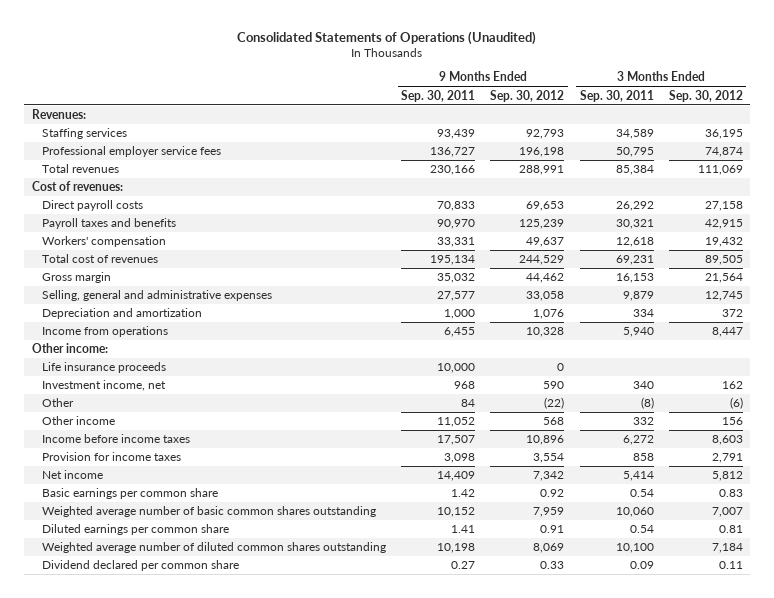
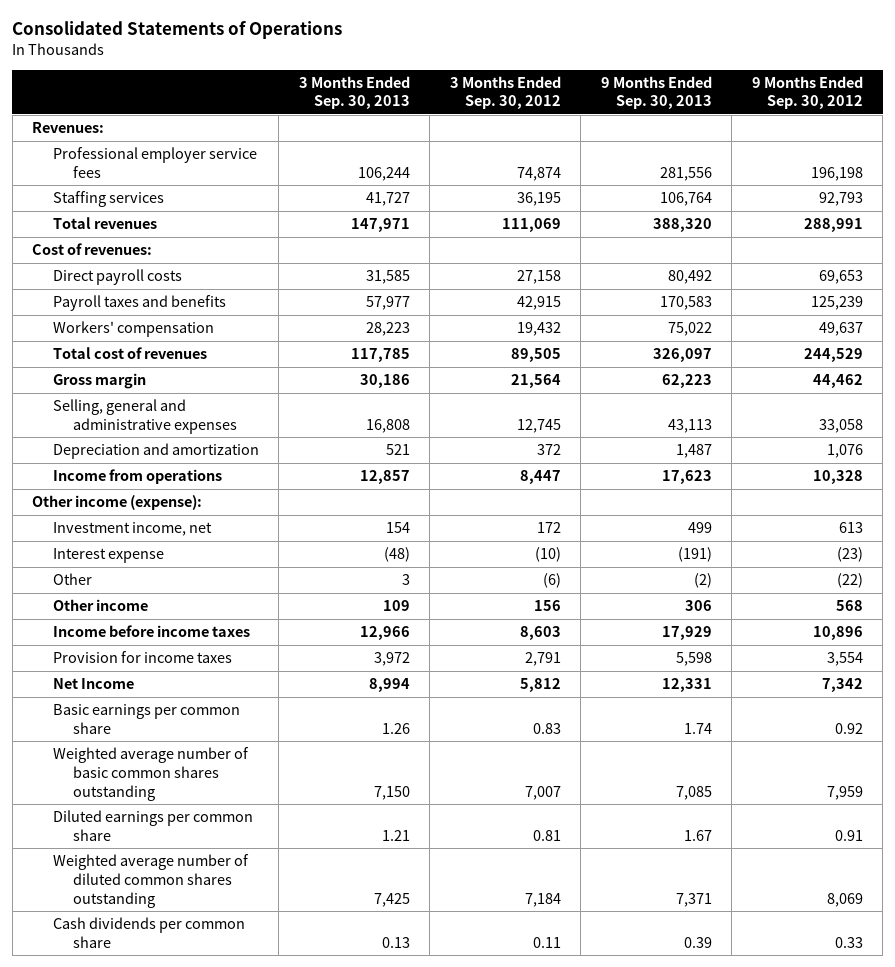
- Consolidated Statements of Operations (Unaudited)
+ Consolidated Statements of Operations
- | 9 Months Ended Sep. 30, 2011 | 9 Months Ended Sep. 30, 2012 | 3 Months Ended Sep. 30, 2011 | 3 Months Ended Sep. 30, 2012
+ | 3 Months Ended Sep. 30, 2013 | 3 Months Ended Sep. 30, 2012 | 9 Months Ended Sep. 30, 2013 | 9 Months Ended Sep. 30, 2012
moved down: Staffing services | 41,727 | 36,195 | 106,764 | 92,793
- Other income:
- Life insurance proceeds | 10,000 | 0 | |
- Investment income, net | 968 | 590 | 340 | 162
+ Other income (expense):
+ Investment income, net | 154 | 172 | 499 | 613
+ Interest expense | (48) | (10) | (191) | (23)
- Net income | 14,409 | 7,342 | 5,414 | 5,812
+ Net Income | 8,994 | 5,812 | 12,331 | 7,342
- Dividend declared per common share | 0.27 | 0.33 | 0.09 | 0.11
+ Cash dividends per common share | 0.13 | 0.11 | 0.39 | 0.33

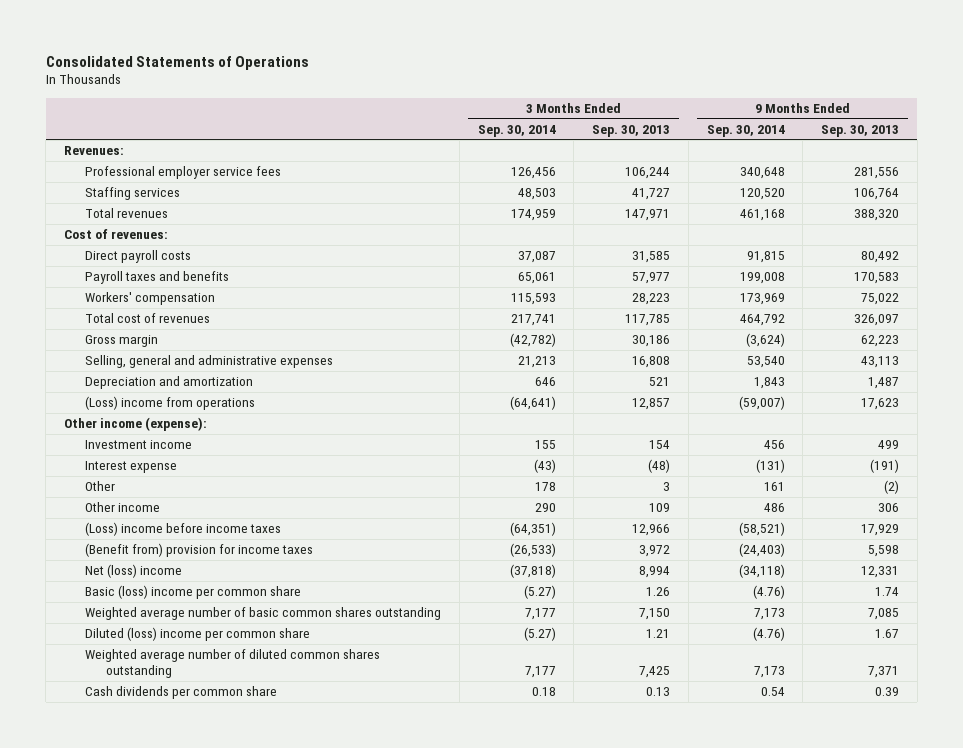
- | 3 Months Ended Sep. 30, 2013 | 3 Months Ended Sep. 30, 2012 | 9 Months Ended Sep. 30, 2013 | 9 Months Ended Sep. 30, 2012
+ | 3 Months Ended Sep. 30, 2014 | 3 Months Ended Sep. 30, 2013 | 9 Months Ended Sep. 30, 2014 | 9 Months Ended Sep. 30, 2013
- Income from operations | 12,857 | 8,447 | 17,623 | 10,328
+ (Loss) income from operations | (64,641) | 12,857 | (59,007) | 17,623
- Investment income, net | 154 | 172 | 499 | 613
+ Investment income | 155 | 154 | 456 | 499
- Income before income taxes | 12,966 | 8,603 | 17,929 | 10,896
- Provision for income taxes | 3,972 | 2,791 | 5,598 | 3,554
- Net Income | 8,994 | 5,812 | 12,331 | 7,342
- Basic earnings per common share | 1.26 | 0.83 | 1.74 | 0.92
+ (Loss) income before income taxes | (64,351) | 12,966 | (58,521) | 17,929
+ (Benefit from) provision for income taxes | (26,533) | 3,972 | (24,403) | 5,598
+ Net (loss) income | (37,818) | 8,994 | (34,118) | 12,331
+ Basic (loss) income per common share | (5.27) | 1.26 | (4.76) | 1.74
- Diluted earnings per common share | 1.21 | 0.81 | 1.67 | 0.91
+ Diluted (loss) income per common share | (5.27) | 1.21 | (4.76) | 1.67

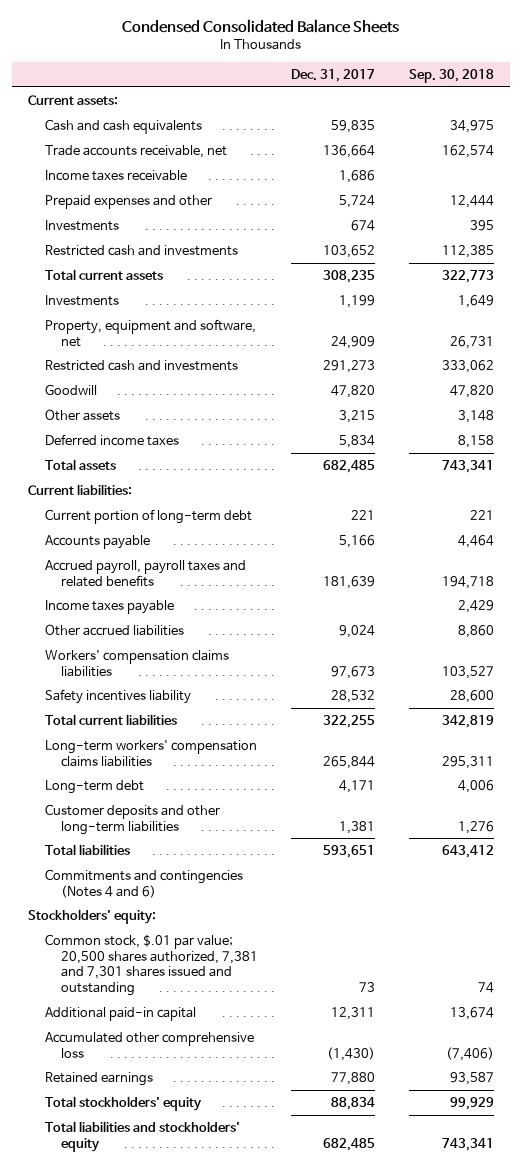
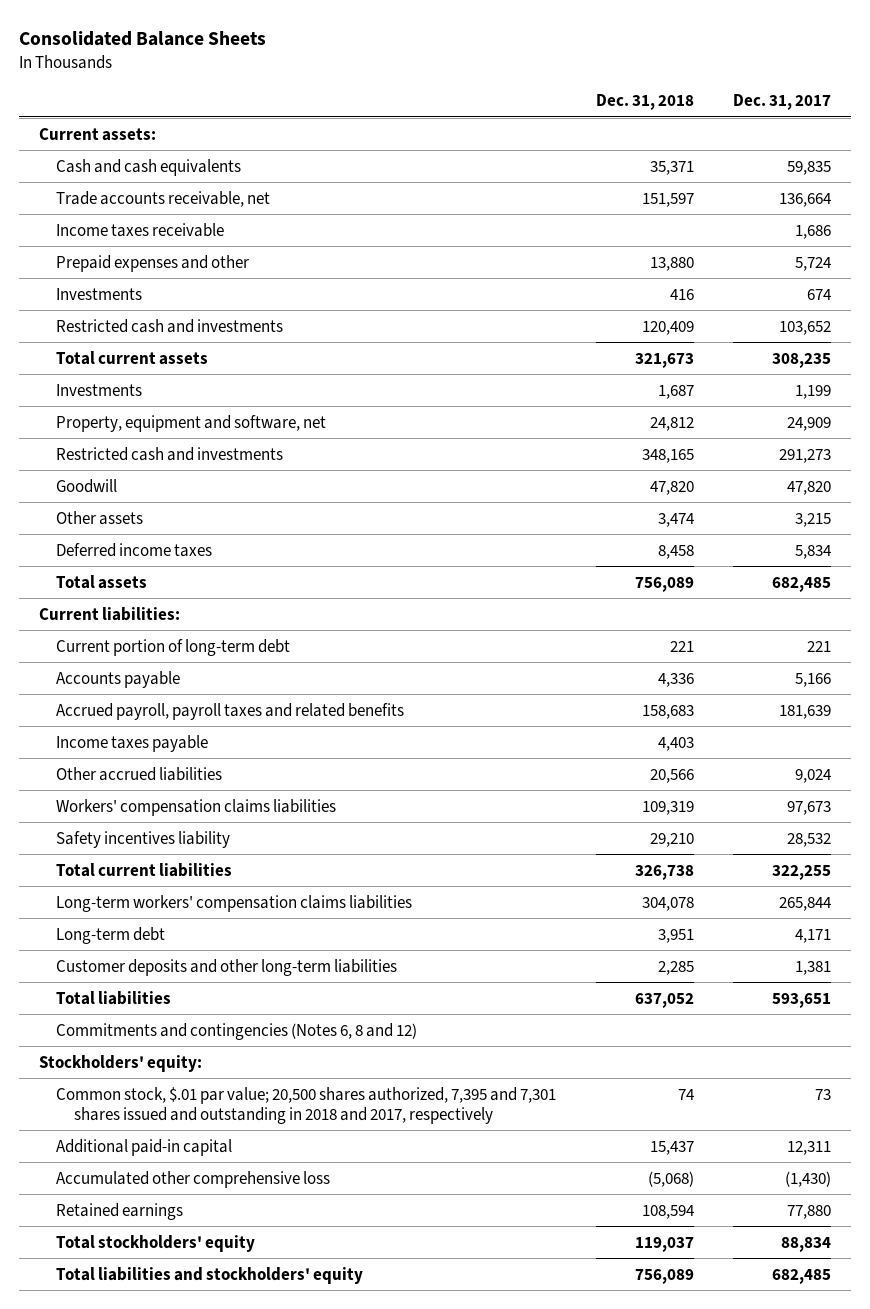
- Condensed Consolidated Balance Sheets
+ Consolidated Balance Sheets
- | Dec. 31, 2017 | Sep. 30, 2018
+ | Dec. 31, 2018 | Dec. 31, 2017
- Commitments and contingencies (Notes 4 and 6)
+ Commitments and contingencies (Notes 6, 8 and 12)
- Common stock, $.01 par value; 20,500 shares authorized, 7,381 and 7,301 shares issued and outstanding | 73 | 74
+ Common stock, $.01 par value; 20,500 shares authorized, 7,395 and 7,301 shares issued and outstanding in 2018 and 2017, respectively | 74 | 73

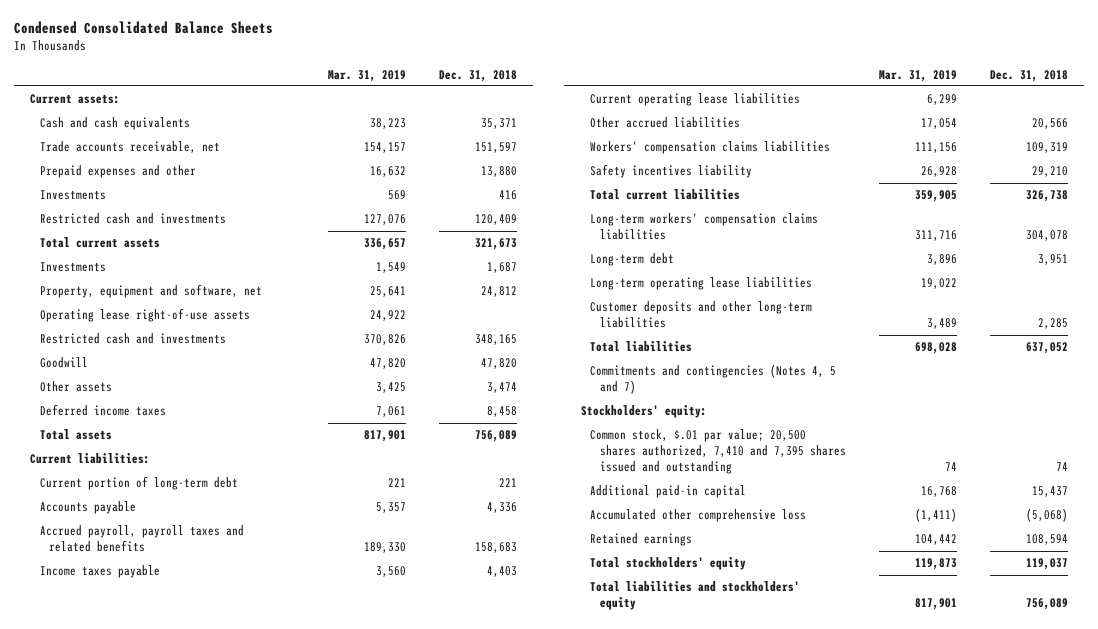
- Consolidated Balance Sheets
+ Condensed Consolidated Balance Sheets
- | Dec. 31, 2018 | Dec. 31, 2017
+ | Mar. 31, 2019 | Dec. 31, 2018
- Income taxes receivable | | 1,686
+ Operating lease right-of-use assets | 24,922 |
+ Current operating lease liabilities | 6,299 |
+ Long-term operating lease liabilities | 19,022 |
- Commitments and contingencies (Notes 6, 8 and 12)
+ Commitments and contingencies (Notes 4, 5 and 7)
- Common stock, $.01 par value; 20,500 shares authorized, 7,395 and 7,301 shares issued and outstanding in 2018 and 2017, respectively | 74 | 73
+ Common stock, $.01 par value; 20,500 shares authorized, 7,410 and 7,395 shares issued and outstanding | 74 | 74

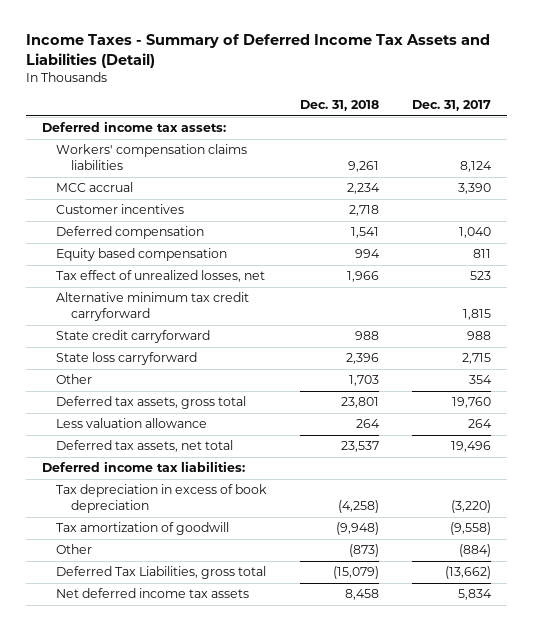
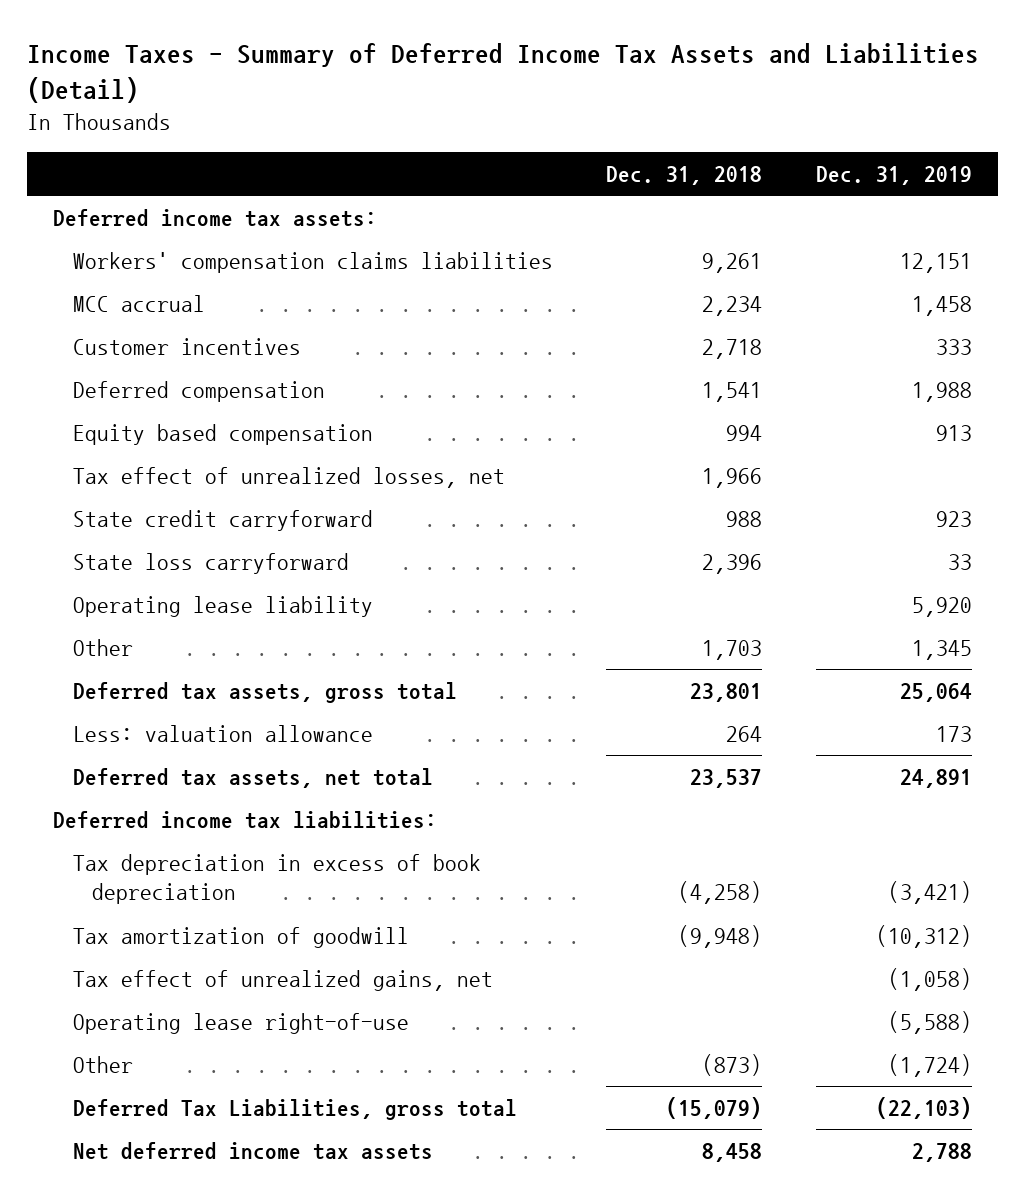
- | Dec. 31, 2018 | Dec. 31, 2017
+ | Dec. 31, 2018 | Dec. 31, 2019
- Alternative minimum tax credit carryforward | | 1,815
+ Operating lease liability | | 5,920
- Less valuation allowance | 264 | 264
+ Less: valuation allowance | 264 | 173
+ Tax effect of unrealized gains, net | | (1,058)
+ Operating lease right-of-use | | (5,588)

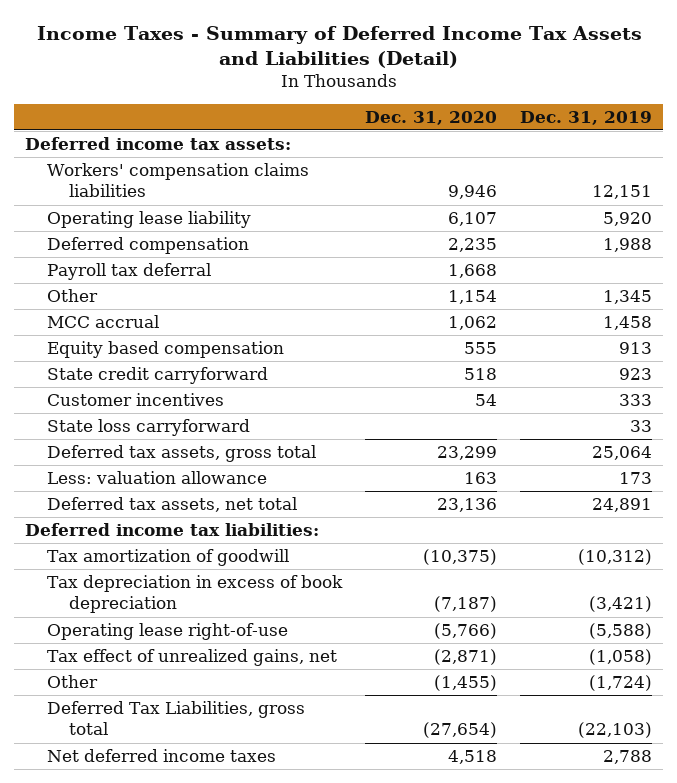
- | Dec. 31, 2018 | Dec. 31, 2019
+ | Dec. 31, 2020 | Dec. 31, 2019
moved up: Operating lease liability | 6,107 | 5,920
+ Payroll tax deferral | 1,668 |
moved up: Other | 1,154 | 1,345
moved down: MCC accrual | 1,062 | 1,458
- Tax effect of unrealized losses, net | 1,966 |
moved down: Customer incentives | 54 | 333
moved down: Tax depreciation in excess of book depreciation | (7,187) | (3,421)
moved down: Tax effect of unrealized gains, net | (2,871) | (1,058)
- Net deferred income tax assets | 8,458 | 2,788
+ Net deferred income taxes | 4,518 | 2,788

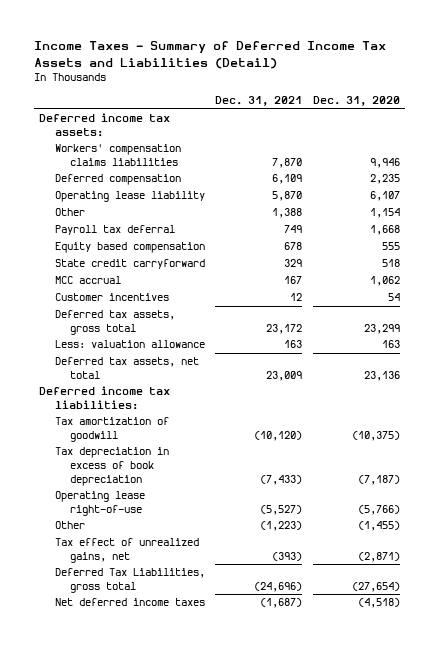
- | Dec. 31, 2020 | Dec. 31, 2019
+ | Dec. 31, 2021 | Dec. 31, 2020
moved down: Operating lease liability | 5,870 | 6,107
moved down: Payroll tax deferral | 749 | 1,668
moved down: MCC accrual | 167 | 1,062
- State loss carryforward | | 33
moved down: Tax effect of unrealized gains, net | (393) | (2,871)
- Net deferred income taxes | 4,518 | 2,788
+ Net deferred income taxes | (1,687) | (4,518)

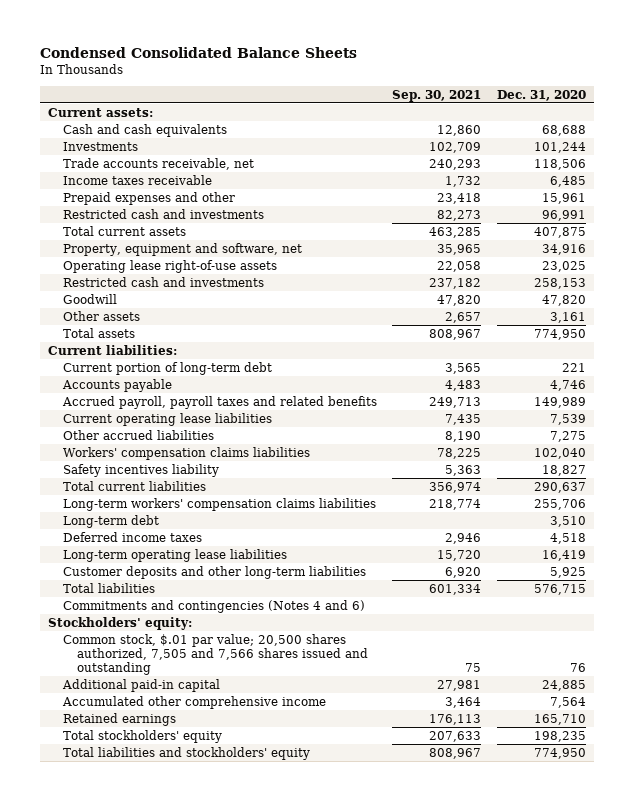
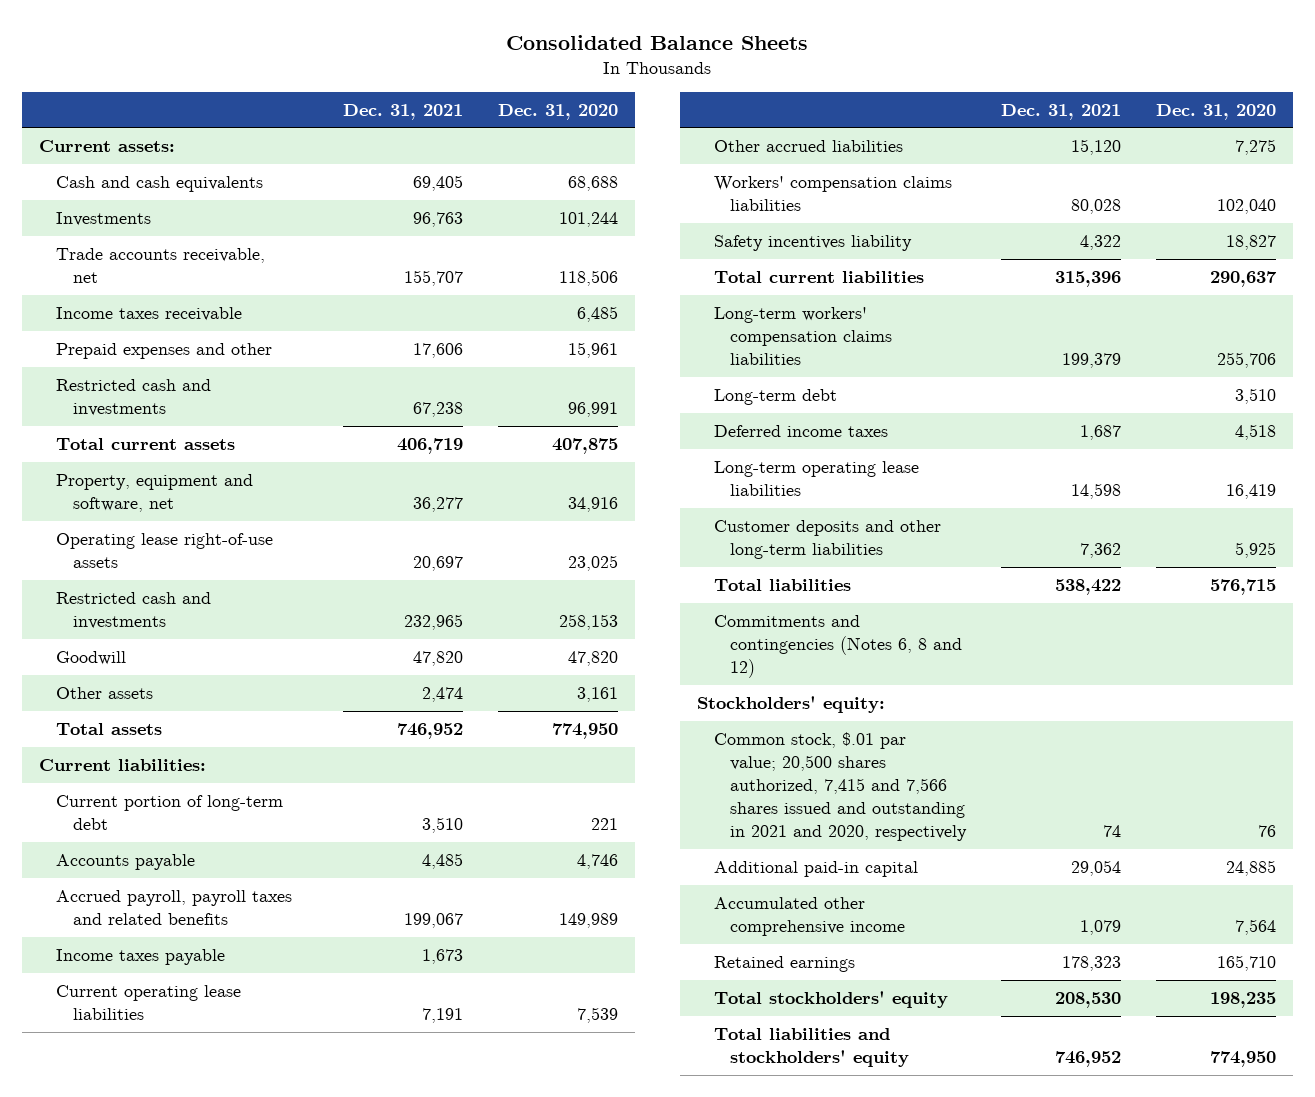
- Condensed Consolidated Balance Sheets
+ Consolidated Balance Sheets
- | Sep. 30, 2021 | Dec. 31, 2020
+ | Dec. 31, 2021 | Dec. 31, 2020
+ Income taxes payable | 1,673 |
- Commitments and contingencies (Notes 4 and 6)
+ Commitments and contingencies (Notes 6, 8 and 12)
- Common stock, $.01 par value; 20,500 shares authorized, 7,505 and 7,566 shares issued and outstanding | 75 | 76
+ Common stock, $.01 par value; 20,500 shares authorized, 7,415 and 7,566 shares issued and outstanding in 2021 and 2020, respectively | 74 | 76

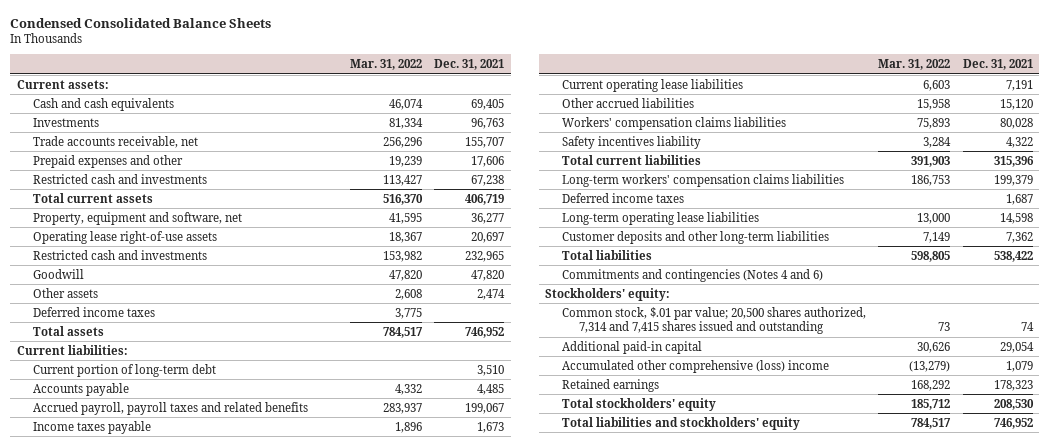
- Consolidated Balance Sheets
+ Condensed Consolidated Balance Sheets
- | Dec. 31, 2021 | Dec. 31, 2020
+ | Mar. 31, 2022 | Dec. 31, 2021
- Income taxes receivable | | 6,485
+ Deferred income taxes | 3,775 |
- Long-term debt | | 3,510
- Commitments and contingencies (Notes 6, 8 and 12)
+ Commitments and contingencies (Notes 4 and 6)
- Common stock, $.01 par value; 20,500 shares authorized, 7,415 and 7,566 shares issued and outstanding in 2021 and 2020, respectively | 74 | 76
+ Common stock, $.01 par value; 20,500 shares authorized, 7,314 and 7,415 shares issued and outstanding | 73 | 74
- Accumulated other comprehensive income | 1,079 | 7,564
+ Accumulated other comprehensive (loss) income | (13,279) | 1,079

